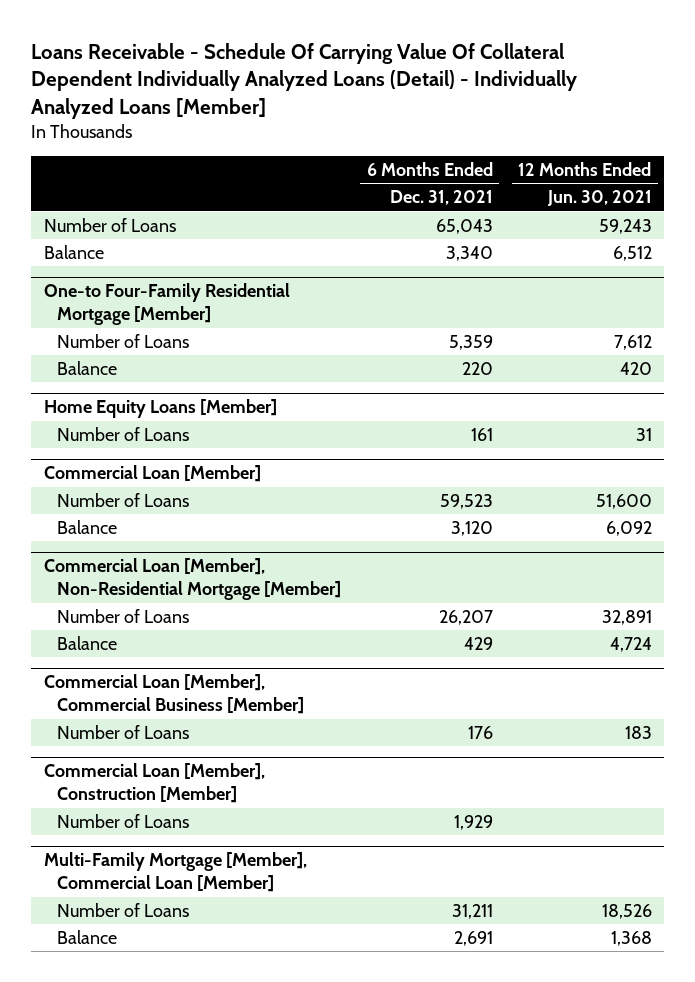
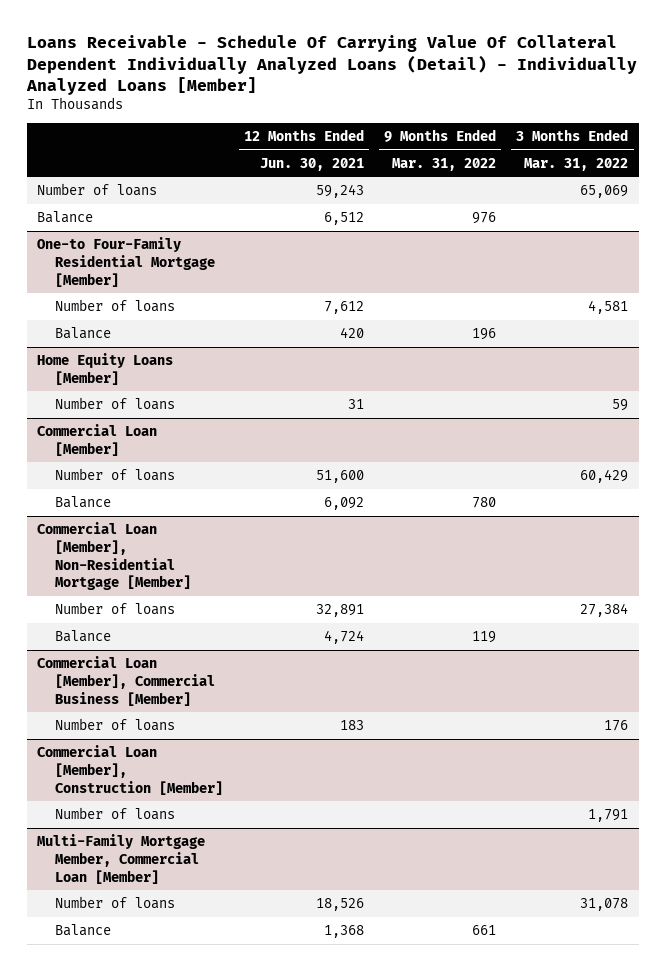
- | 6 Months Ended Dec. 31, 2021 | 12 Months Ended Jun. 30, 2021
+ | 12 Months Ended Jun. 30, 2021 | 9 Months Ended Mar. 31, 2022 | 3 Months Ended Mar. 31, 2022
- Number of Loans | 65,043 | 59,243
+ Number of loans | 59,243 | | 65,069
@ One-to Four-Family Residential Mortgage [Member]
- Number of Loans | 5,359 | 7,612
+ Number of loans | 7,612 | | 4,581
@ Home Equity Loans [Member]
- Number of Loans | 161 | 31
+ Number of loans | 31 | | 59
@ Commercial Loan [Member]
- Number of Loans | 59,523 | 51,600
+ Number of loans | 51,600 | | 60,429
@ Commercial Loan [Member], Non-Residential Mortgage [Member]
- Number of Loans | 26,207 | 32,891
+ Number of loans | 32,891 | | 27,384
@ Commercial Loan [Member], Commercial Business [Member]
- Number of Loans | 176 | 183
+ Number of loans | 183 | | 176
@ Commercial Loan [Member], Construction [Member]
- Number of Loans | 1,929 |
- Multi-Family Mortgage [Member], Commercial Loan [Member]
- Number of Loans | 31,211 | 18,526
@ Commercial Loan [Member], Construction [Member]
+ Number of loans | | | 1,791
+ Multi-Family Mortgage Member, Commercial Loan [Member]
+ Number of loans | 18,526 | | 31,078

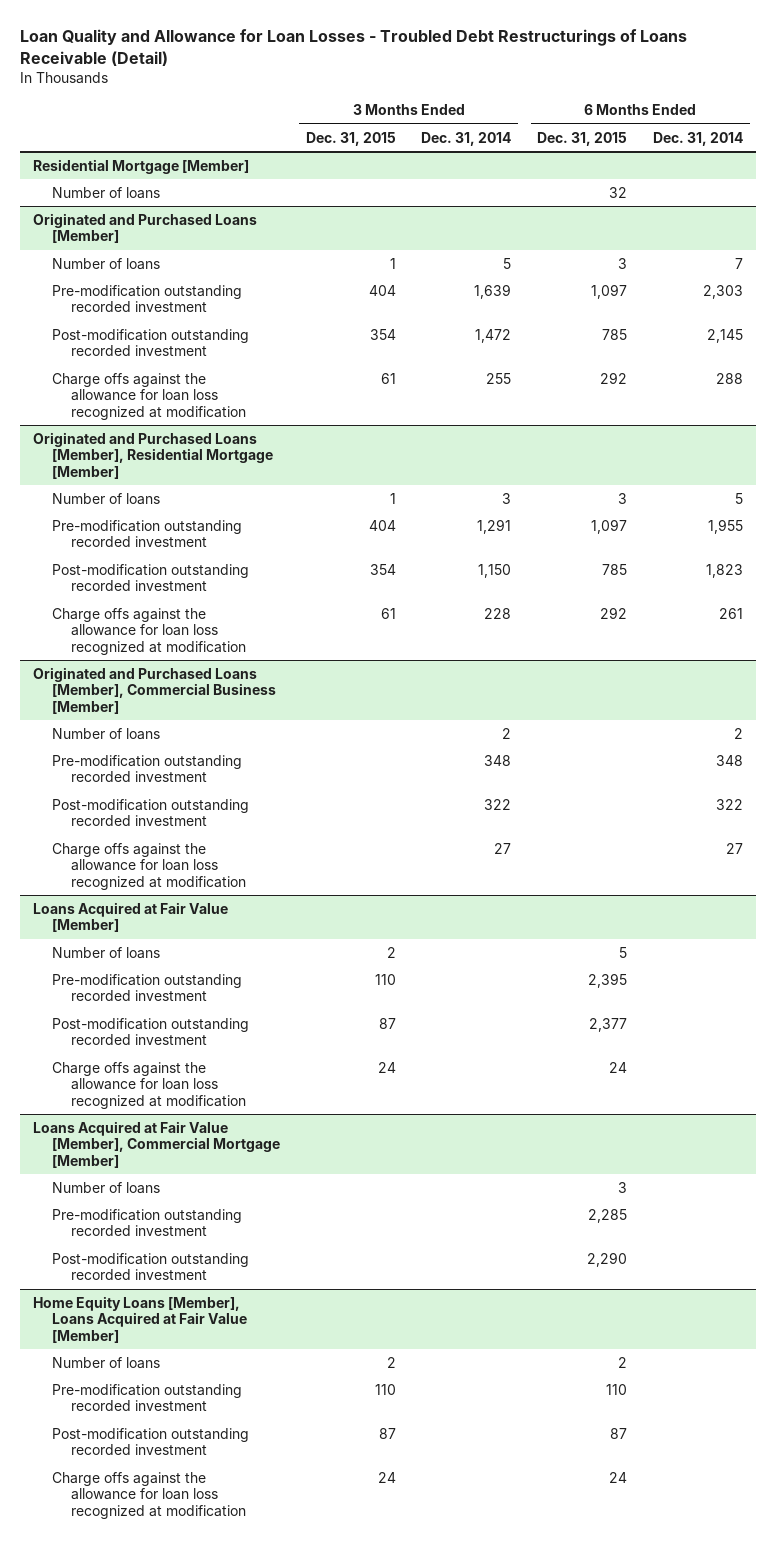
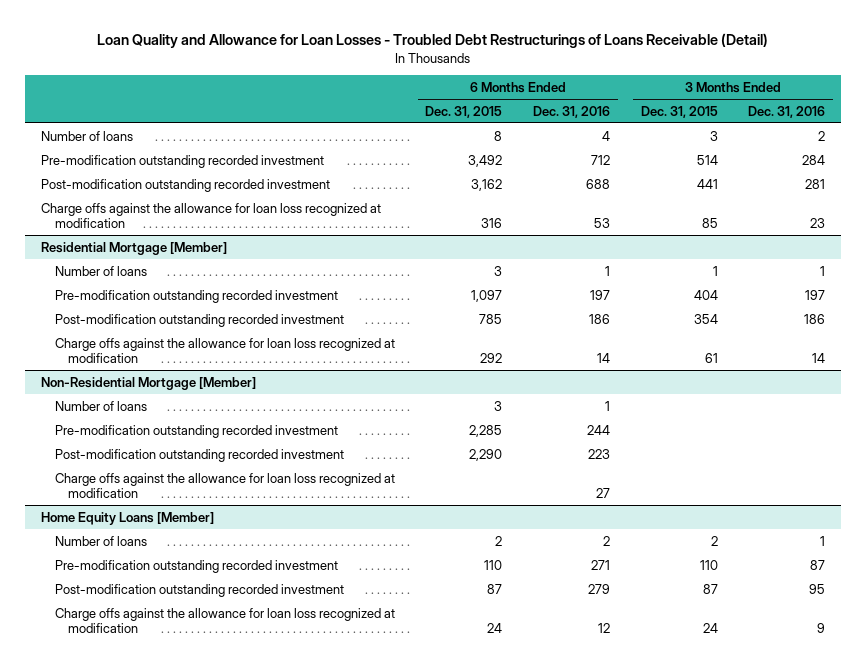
- | 3 Months Ended Dec. 31, 2015 | 3 Months Ended Dec. 31, 2014 | 6 Months Ended Dec. 31, 2015 | 6 Months Ended Dec. 31, 2014
+ | 6 Months Ended Dec. 31, 2015 | 6 Months Ended Dec. 31, 2016 | 3 Months Ended Dec. 31, 2015 | 3 Months Ended Dec. 31, 2016
+ Number of loans | 8 | 4 | 3 | 2
+ Pre-modification outstanding recorded investment | 3,492 | 712 | 514 | 284
+ Post-modification outstanding recorded investment | 3,162 | 688 | 441 | 281
+ Charge offs against the allowance for loan loss recognized at modification | 316 | 53 | 85 | 23
@ Residential Mortgage [Member]
- Number of loans | | | 32 |
- Originated and Purchased Loans [Member]
- Originated and Purchased Loans [Member], Residential Mortgage [Member]
- Number of loans | 1 | 3 | 3 | 5
- Pre-modification outstanding recorded investment | 404 | 1,291 | 1,097 | 1,955
- Post-modification outstanding recorded investment | 354 | 1,150 | 785 | 1,823
- Charge offs against the allowance for loan loss recognized at modification | 61 | 228 | 292 | 261
- Originated and Purchased Loans [Member], Commercial Business [Member]
- Number of loans | | 2 | | 2
- Pre-modification outstanding recorded investment | | 348 | | 348
- Post-modification outstanding recorded investment | | 322 | | 322
- Charge offs against the allowance for loan loss recognized at modification | | 27 | | 27
- Loans Acquired at Fair Value [Member]
- Number of loans | 2 | | 5 |
- Pre-modification outstanding recorded investment | 110 | | 2,395 |
- Post-modification outstanding recorded investment | 87 | | 2,377 |
- Charge offs against the allowance for loan loss recognized at modification | 24 | | 24 |
- Loans Acquired at Fair Value [Member], Commercial Mortgage [Member]
+ Non-Residential Mortgage [Member]
- Home Equity Loans [Member], Loans Acquired at Fair Value [Member]
+ Charge offs against the allowance for loan loss recognized at modification | | 27 | |
+ Home Equity Loans [Member]

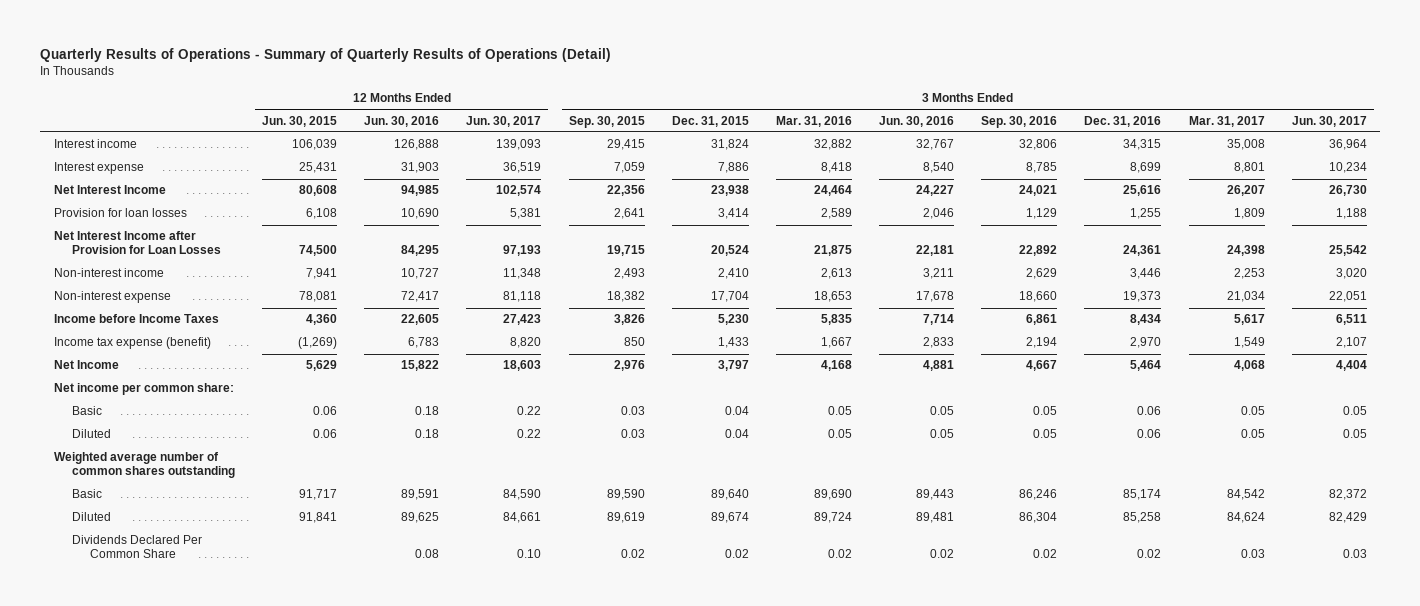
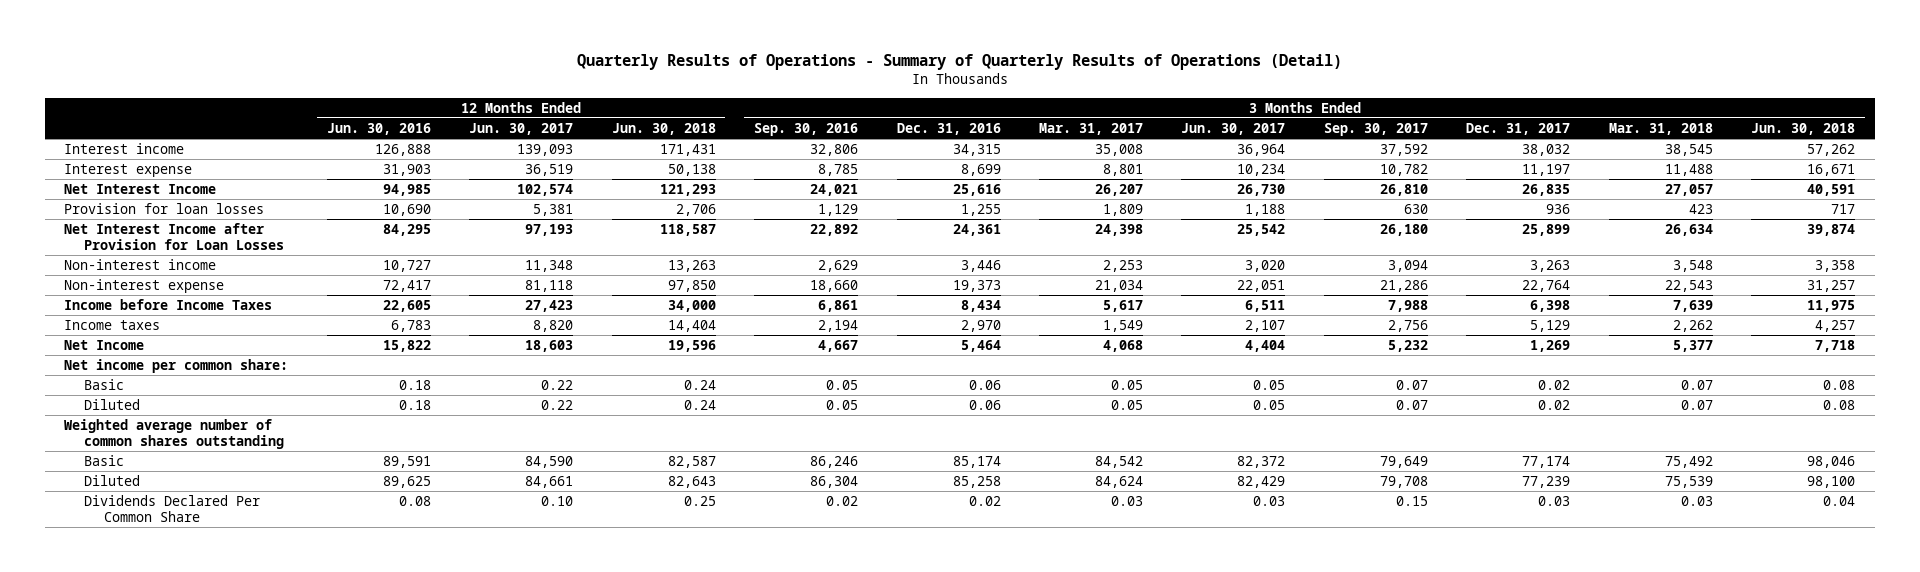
- | 12 Months Ended Jun. 30, 2015 | 12 Months Ended Jun. 30, 2016 | 12 Months Ended Jun. 30, 2017 | 3 Months Ended Sep. 30, 2015 | 3 Months Ended Dec. 31, 2015 | 3 Months Ended Mar. 31, 2016 | 3 Months Ended Jun. 30, 2016 | 3 Months Ended Sep. 30, 2016 | 3 Months Ended Dec. 31, 2016 | 3 Months Ended Mar. 31, 2017 | 3 Months Ended Jun. 30, 2017
+ | 12 Months Ended Jun. 30, 2016 | 12 Months Ended Jun. 30, 2017 | 12 Months Ended Jun. 30, 2018 | 3 Months Ended Sep. 30, 2016 | 3 Months Ended Dec. 31, 2016 | 3 Months Ended Mar. 31, 2017 | 3 Months Ended Jun. 30, 2017 | 3 Months Ended Sep. 30, 2017 | 3 Months Ended Dec. 31, 2017 | 3 Months Ended Mar. 31, 2018 | 3 Months Ended Jun. 30, 2018
- Income tax expense (benefit) | (1,269) | 6,783 | 8,820 | 850 | 1,433 | 1,667 | 2,833 | 2,194 | 2,970 | 1,549 | 2,107
+ Income taxes | 6,783 | 8,820 | 14,404 | 2,194 | 2,970 | 1,549 | 2,107 | 2,756 | 5,129 | 2,262 | 4,257

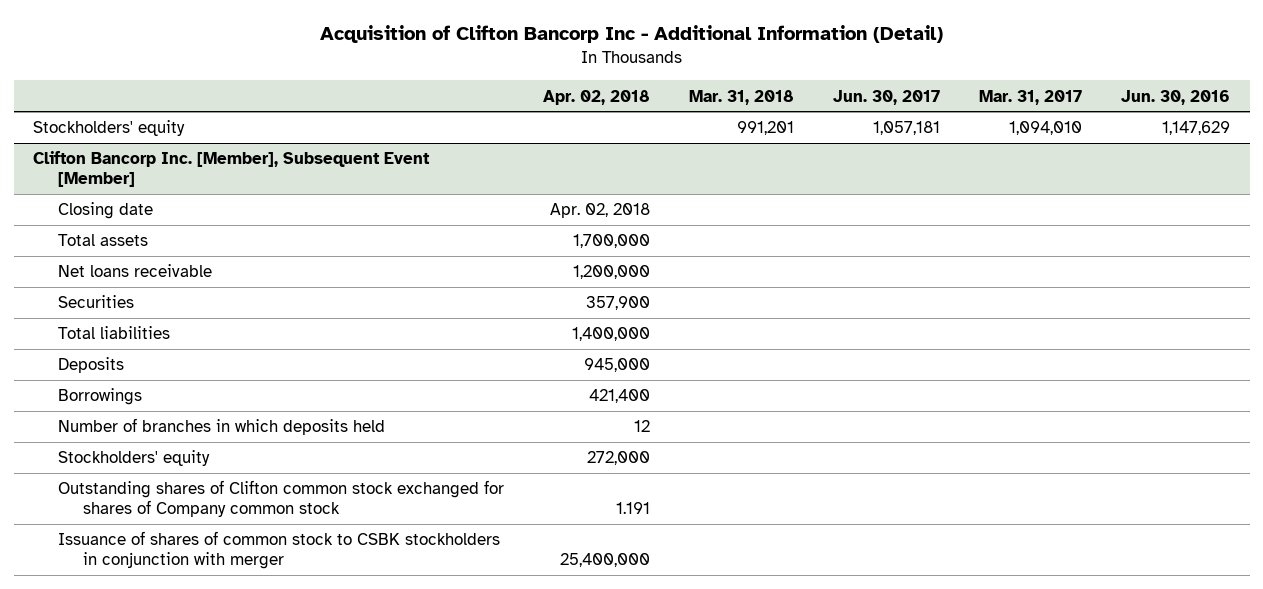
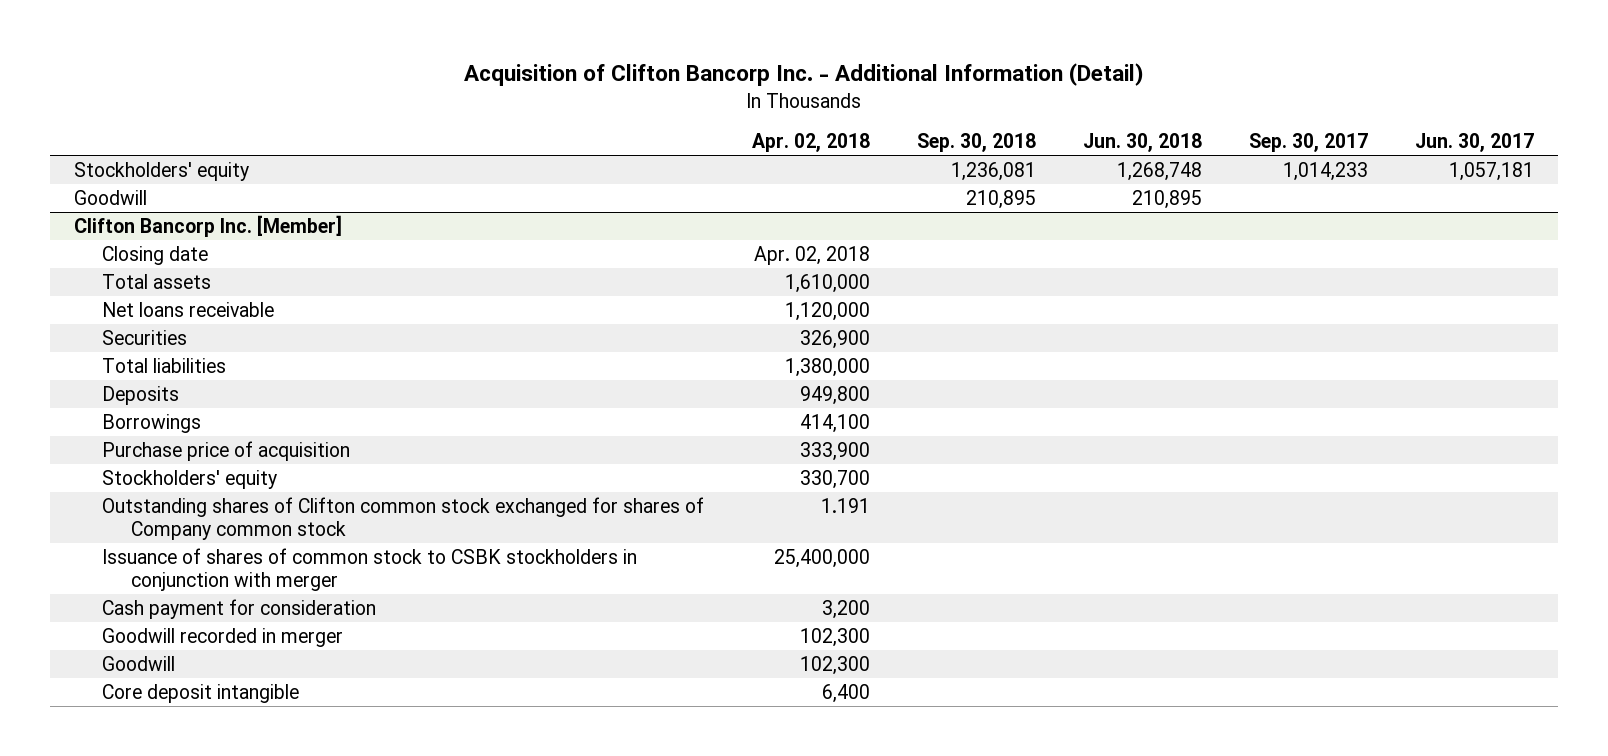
- Acquisition of Clifton Bancorp Inc - Additional Information (Detail)
+ Acquisition of Clifton Bancorp Inc. - Additional Information (Detail)
- | Apr. 02, 2018 | Mar. 31, 2018 | Jun. 30, 2017 | Mar. 31, 2017 | Jun. 30, 2016
+ | Apr. 02, 2018 | Sep. 30, 2018 | Jun. 30, 2018 | Sep. 30, 2017 | Jun. 30, 2017
- Clifton Bancorp Inc. [Member], Subsequent Event [Member]
+ Goodwill | | 210,895 | 210,895 | |
+ Clifton Bancorp Inc. [Member]
- Total assets | 1,700,000 | | | |
- Net loans receivable | 1,200,000 | | | |
- Securities | 357,900 | | | |
- Total liabilities | 1,400,000 | | | |
- Deposits | 945,000 | | | |
- Borrowings | 421,400 | | | |
- Number of branches in which deposits held | 12 | | | |
- Stockholders' equity | 272,000 | | | |
+ Total assets | 1,610,000 | | | |
+ Net loans receivable | 1,120,000 | | | |
+ Securities | 326,900 | | | |
+ Total liabilities | 1,380,000 | | | |
+ Deposits | 949,800 | | | |
+ Borrowings | 414,100 | | | |
+ Purchase price of acquisition | 333,900 | | | |
+ Stockholders' equity | 330,700 | | | |
+ Cash payment for consideration | 3,200 | | | |
+ Goodwill recorded in merger | 102,300 | | | |
+ Goodwill | 102,300 | | | |
+ Core deposit intangible | 6,400 | | | |

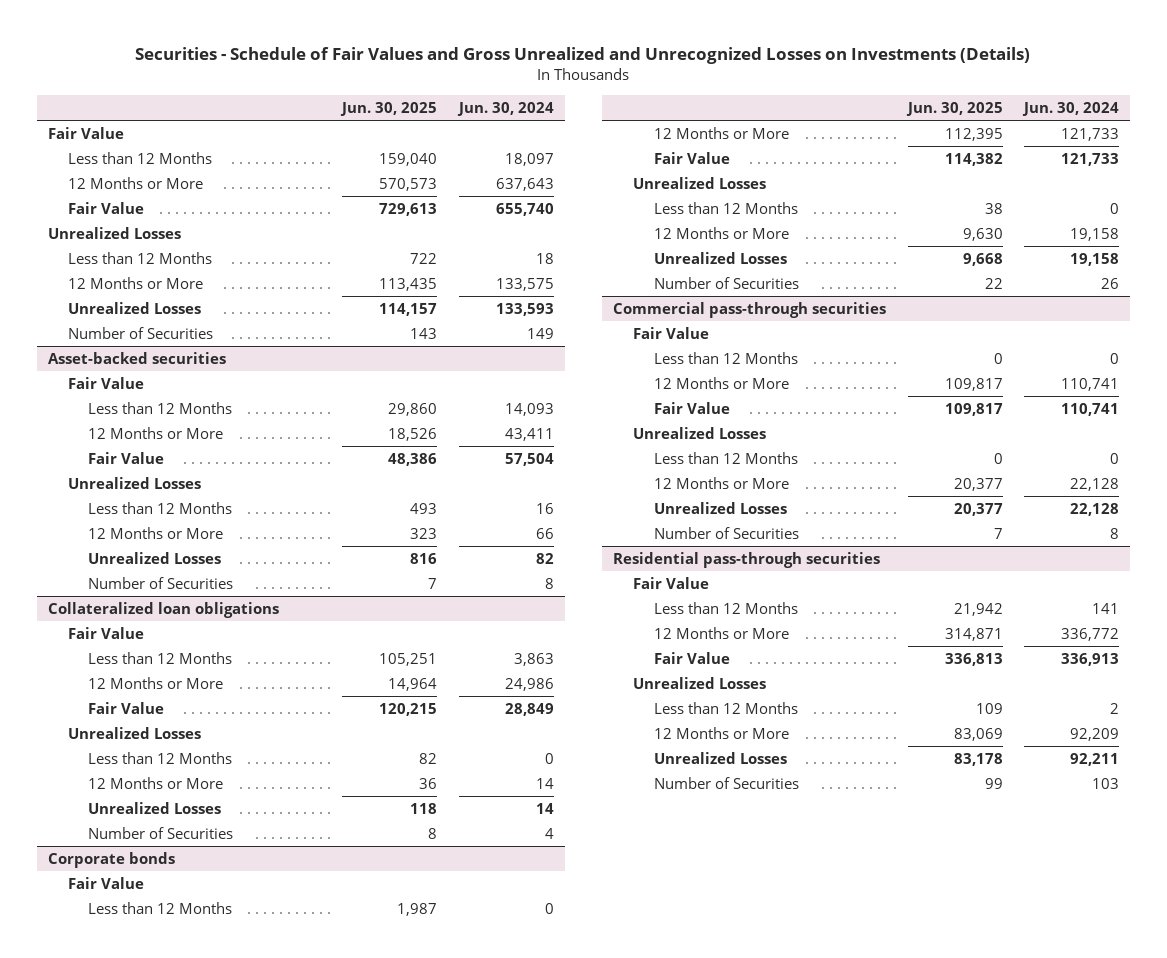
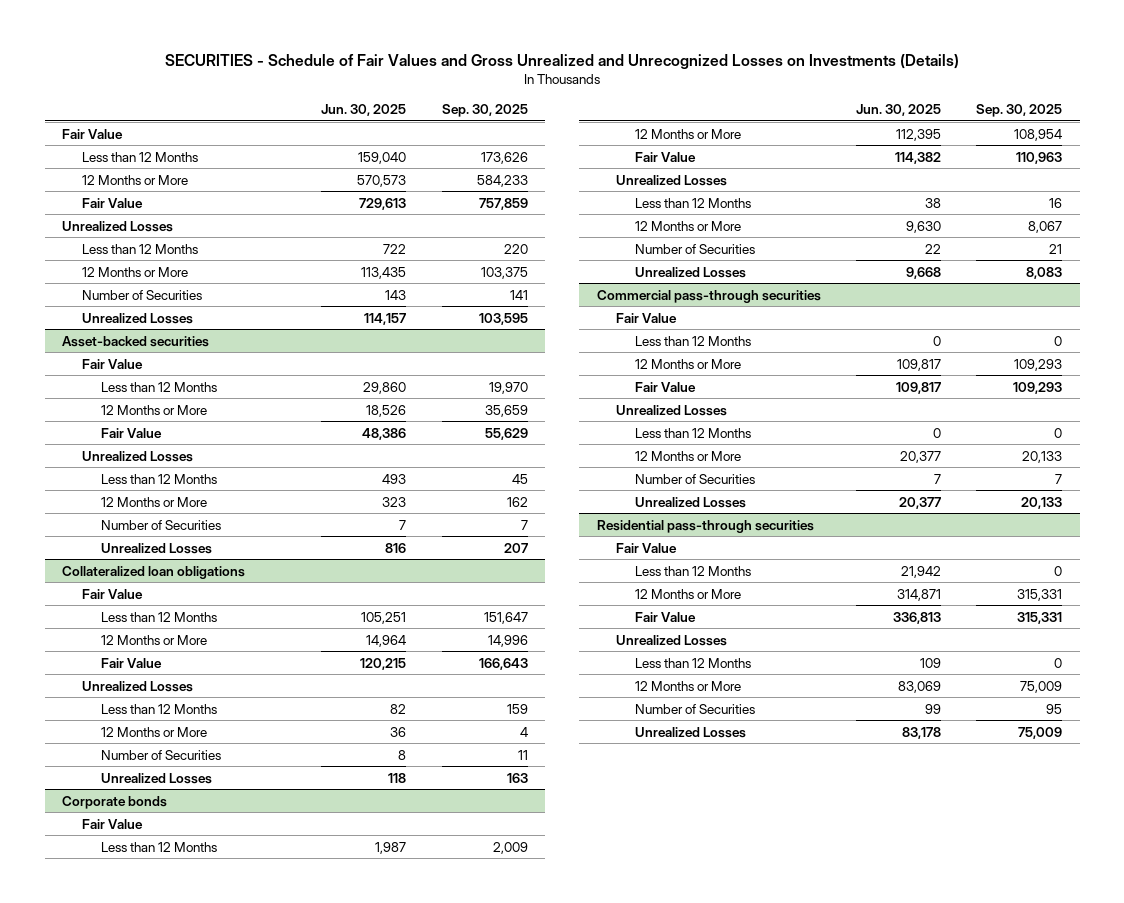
- Securities - Schedule of Fair Values and Gross Unrealized and Unrecognized Losses on Investments (Details)
+ SECURITIES - Schedule of Fair Values and Gross Unrealized and Unrecognized Losses on Investments (Details)
- | Jun. 30, 2025 | Jun. 30, 2024
+ | Jun. 30, 2025 | Sep. 30, 2025
moved down: Unrealized Losses | 114,157 | 103,595
@ Asset-backed securities
moved down: Unrealized Losses | 816 | 207
@ Collateralized loan obligations
moved down: Unrealized Losses | 118 | 163
@ Corporate bonds
moved down: Unrealized Losses | 9,668 | 8,083
@ Commercial pass-through securities
moved down: Unrealized Losses | 20,377 | 20,133
@ Residential pass-through securities
moved down: Unrealized Losses | 83,178 | 75,009

